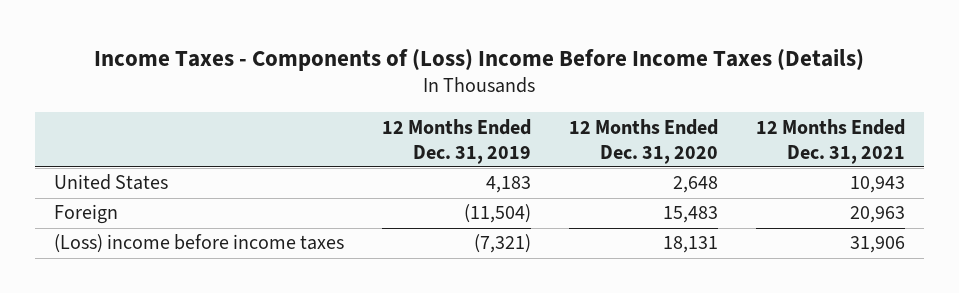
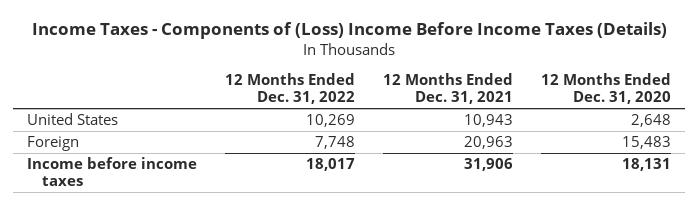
- | 12 Months Ended Dec. 31, 2019 | 12 Months Ended Dec. 31, 2020 | 12 Months Ended Dec. 31, 2021
+ | 12 Months Ended Dec. 31, 2022 | 12 Months Ended Dec. 31, 2021 | 12 Months Ended Dec. 31, 2020
- (Loss) income before income taxes | (7,321) | 18,131 | 31,906
+ Income before income taxes | 18,017 | 31,906 | 18,131

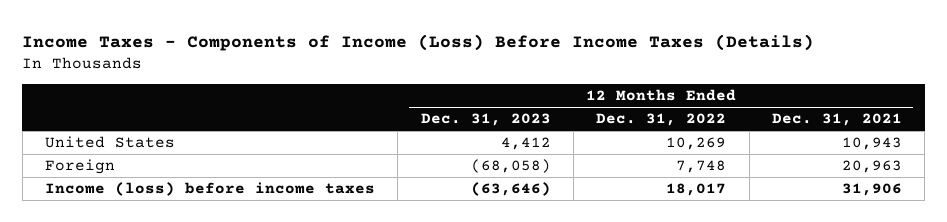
- Income Taxes - Components of (Loss) Income Before Income Taxes (Details)
+ Income Taxes - Components of Income (Loss) Before Income Taxes (Details)
- | 12 Months Ended Dec. 31, 2022 | 12 Months Ended Dec. 31, 2021 | 12 Months Ended Dec. 31, 2020
+ | 12 Months Ended Dec. 31, 2023 | 12 Months Ended Dec. 31, 2022 | 12 Months Ended Dec. 31, 2021
- Income before income taxes | 18,017 | 31,906 | 18,131
+ Income (loss) before income taxes | (63,646) | 18,017 | 31,906

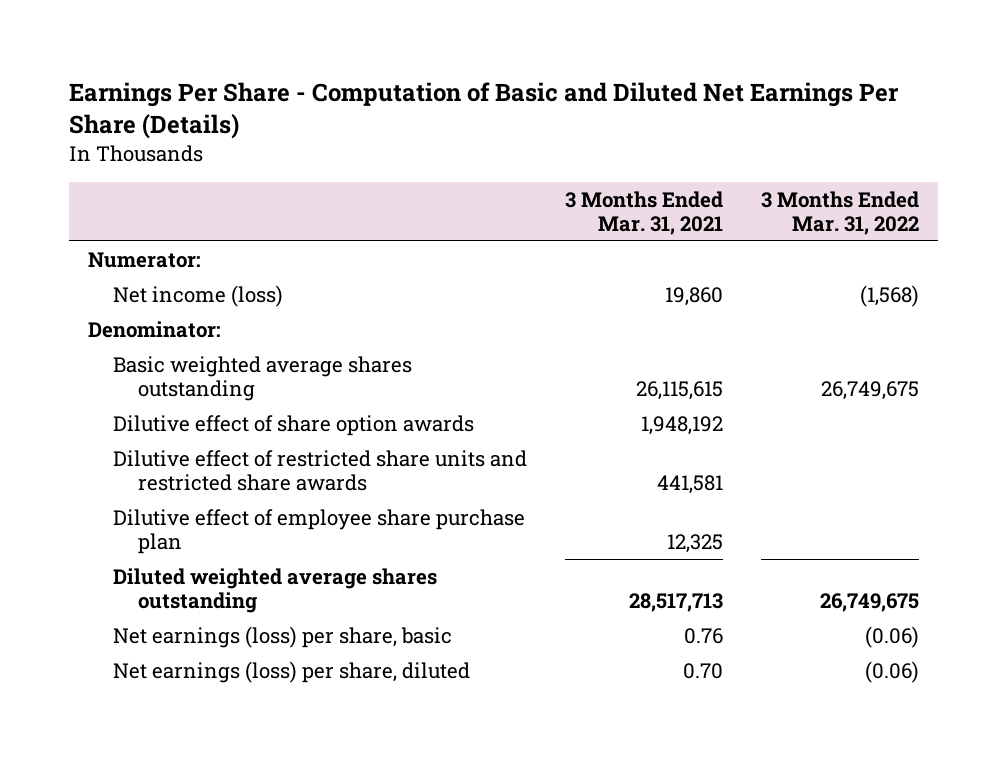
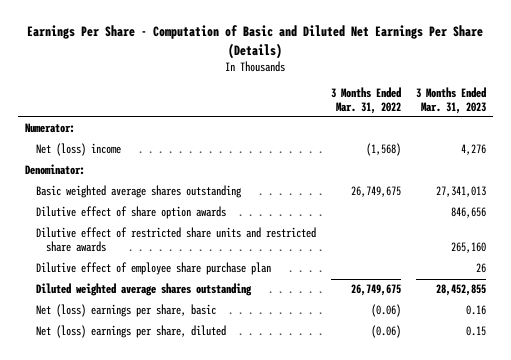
- | 3 Months Ended Mar. 31, 2021 | 3 Months Ended Mar. 31, 2022
+ | 3 Months Ended Mar. 31, 2022 | 3 Months Ended Mar. 31, 2023
- Net income (loss) | 19,860 | (1,568)
+ Net (loss) income | (1,568) | 4,276
- Net earnings (loss) per share, basic | 0.76 | (0.06)
- Net earnings (loss) per share, diluted | 0.70 | (0.06)
+ Net (loss) earnings per share, basic | (0.06) | 0.16
+ Net (loss) earnings per share, diluted | (0.06) | 0.15

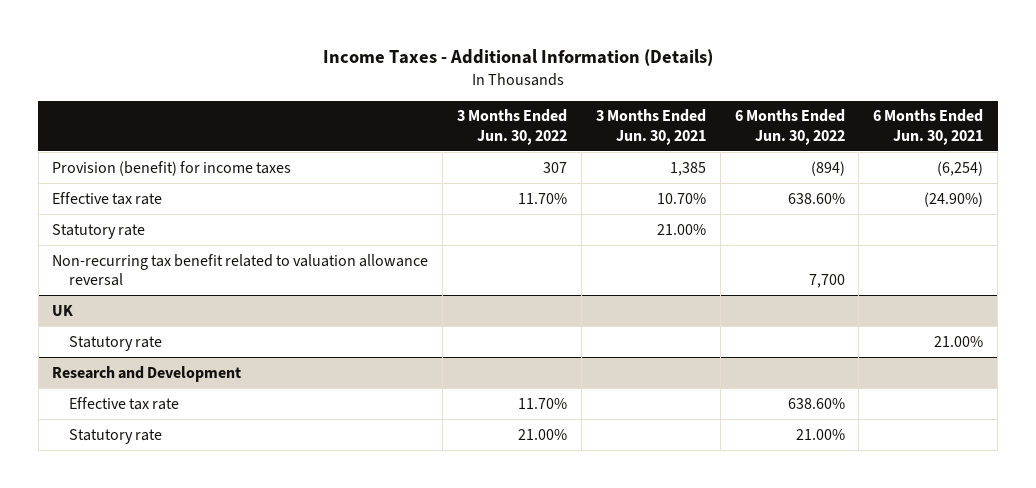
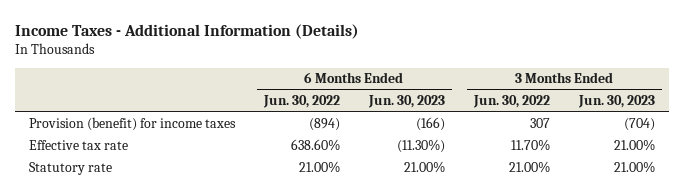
- | 3 Months Ended Jun. 30, 2022 | 3 Months Ended Jun. 30, 2021 | 6 Months Ended Jun. 30, 2022 | 6 Months Ended Jun. 30, 2021
+ | 6 Months Ended Jun. 30, 2022 | 6 Months Ended Jun. 30, 2023 | 3 Months Ended Jun. 30, 2022 | 3 Months Ended Jun. 30, 2023
- Statutory rate | | 21.00% | |
- Non-recurring tax benefit related to valuation allowance reversal | | | 7,700 |
- UK
- Statutory rate | | | | 21.00%
- Research and Development
- Effective tax rate | 11.70% | | 638.60% |

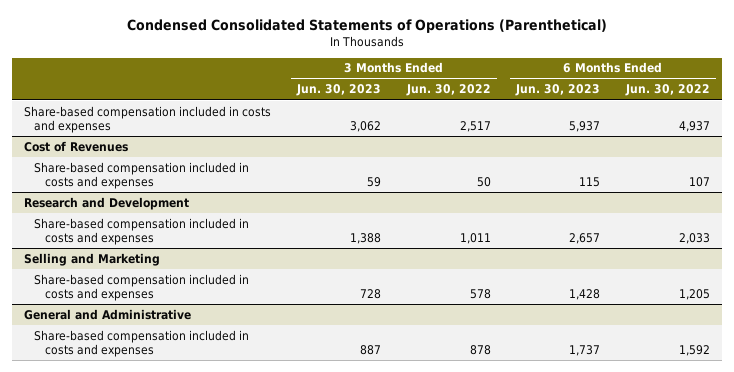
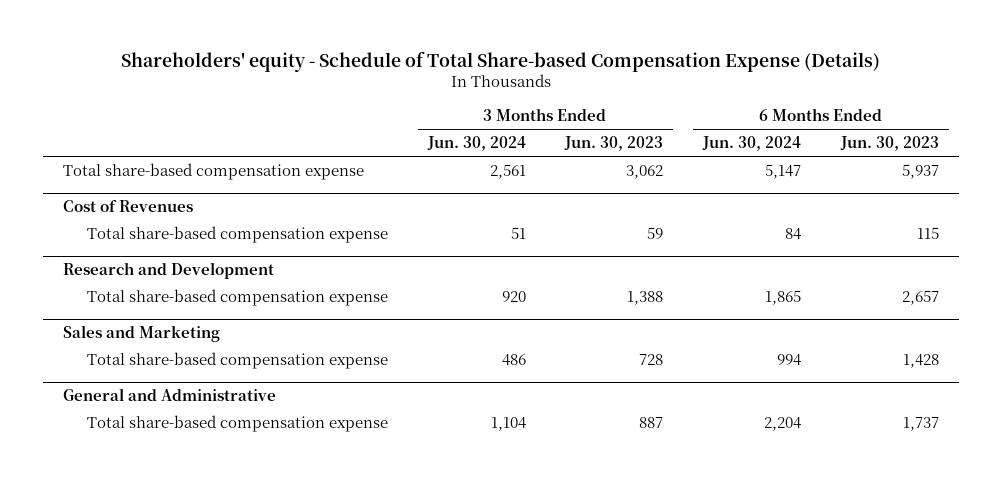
- Condensed Consolidated Statements of Operations (Parenthetical)
+ Shareholders' equity - Schedule of Total Share-based Compensation Expense (Details)
- | 3 Months Ended Jun. 30, 2023 | 3 Months Ended Jun. 30, 2022 | 6 Months Ended Jun. 30, 2023 | 6 Months Ended Jun. 30, 2022
+ | 3 Months Ended Jun. 30, 2024 | 3 Months Ended Jun. 30, 2023 | 6 Months Ended Jun. 30, 2024 | 6 Months Ended Jun. 30, 2023
- Share-based compensation included in costs and expenses | 3,062 | 2,517 | 5,937 | 4,937
+ Total share-based compensation expense | 2,561 | 3,062 | 5,147 | 5,937
@ Cost of Revenues
- Share-based compensation included in costs and expenses | 59 | 50 | 115 | 107
+ Total share-based compensation expense | 51 | 59 | 84 | 115
@ Research and Development
- Share-based compensation included in costs and expenses | 1,388 | 1,011 | 2,657 | 2,033
- Selling and Marketing
- Share-based compensation included in costs and expenses | 728 | 578 | 1,428 | 1,205
@ Research and Development
+ Total share-based compensation expense | 920 | 1,388 | 1,865 | 2,657
+ Sales and Marketing
+ Total share-based compensation expense | 486 | 728 | 994 | 1,428
@ General and Administrative
- Share-based compensation included in costs and expenses | 887 | 878 | 1,737 | 1,592
+ Total share-based compensation expense | 1,104 | 887 | 2,204 | 1,737

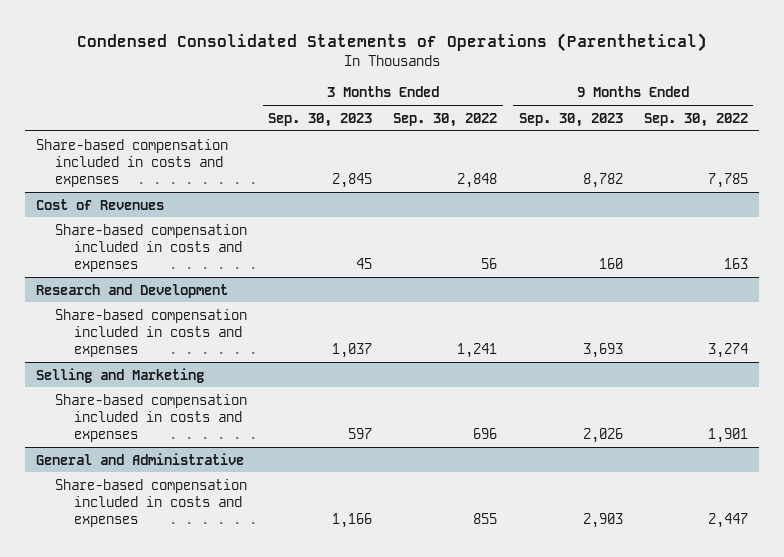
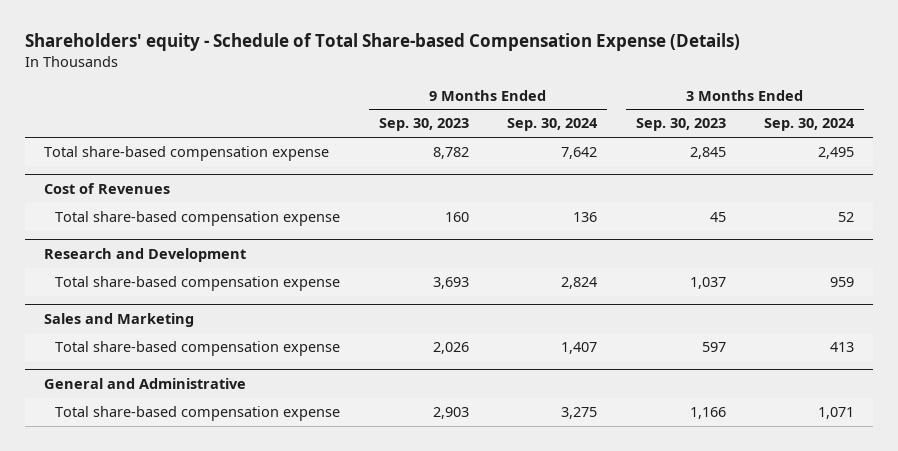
- Condensed Consolidated Statements of Operations (Parenthetical)
+ Shareholders' equity - Schedule of Total Share-based Compensation Expense (Details)
- | 3 Months Ended Sep. 30, 2023 | 3 Months Ended Sep. 30, 2022 | 9 Months Ended Sep. 30, 2023 | 9 Months Ended Sep. 30, 2022
+ | 9 Months Ended Sep. 30, 2023 | 9 Months Ended Sep. 30, 2024 | 3 Months Ended Sep. 30, 2023 | 3 Months Ended Sep. 30, 2024
- Share-based compensation included in costs and expenses | 2,845 | 2,848 | 8,782 | 7,785
+ Total share-based compensation expense | 8,782 | 7,642 | 2,845 | 2,495
@ Cost of Revenues
- Share-based compensation included in costs and expenses | 45 | 56 | 160 | 163
+ Total share-based compensation expense | 160 | 136 | 45 | 52
@ Research and Development
- Share-based compensation included in costs and expenses | 1,037 | 1,241 | 3,693 | 3,274
- Selling and Marketing
- Share-based compensation included in costs and expenses | 597 | 696 | 2,026 | 1,901
@ Research and Development
+ Total share-based compensation expense | 3,693 | 2,824 | 1,037 | 959
+ Sales and Marketing
+ Total share-based compensation expense | 2,026 | 1,407 | 597 | 413
@ General and Administrative
- Share-based compensation included in costs and expenses | 1,166 | 855 | 2,903 | 2,447
+ Total share-based compensation expense | 2,903 | 3,275 | 1,166 | 1,071

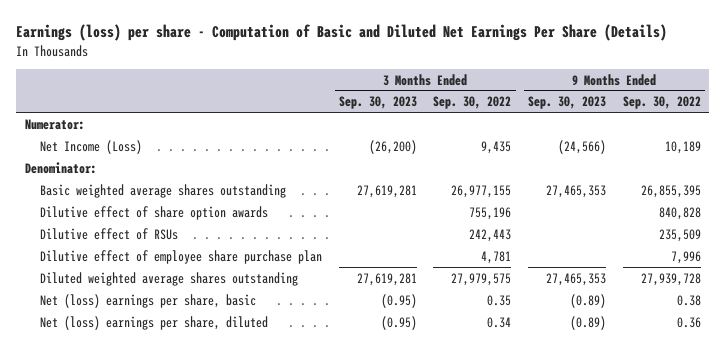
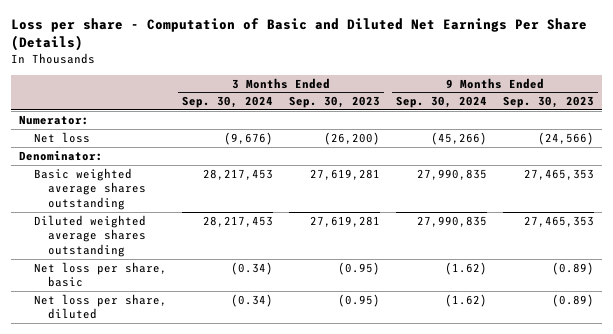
- Earnings (loss) per share - Computation of Basic and Diluted Net Earnings Per Share (Details)
+ Loss per share - Computation of Basic and Diluted Net Earnings Per Share (Details)
- | 3 Months Ended Sep. 30, 2023 | 3 Months Ended Sep. 30, 2022 | 9 Months Ended Sep. 30, 2023 | 9 Months Ended Sep. 30, 2022
+ | 3 Months Ended Sep. 30, 2024 | 3 Months Ended Sep. 30, 2023 | 9 Months Ended Sep. 30, 2024 | 9 Months Ended Sep. 30, 2023
- Net Income (Loss) | (26,200) | 9,435 | (24,566) | 10,189
+ Net loss | (9,676) | (26,200) | (45,266) | (24,566)
- Dilutive effect of share option awards | | 755,196 | | 840,828
- Dilutive effect of RSUs | | 242,443 | | 235,509
- Dilutive effect of employee share purchase plan | | 4,781 | | 7,996
- Net (loss) earnings per share, basic | (0.95) | 0.35 | (0.89) | 0.38
- Net (loss) earnings per share, diluted | (0.95) | 0.34 | (0.89) | 0.36
+ Net loss per share, basic | (0.34) | (0.95) | (1.62) | (0.89)
+ Net loss per share, diluted | (0.34) | (0.95) | (1.62) | (0.89)

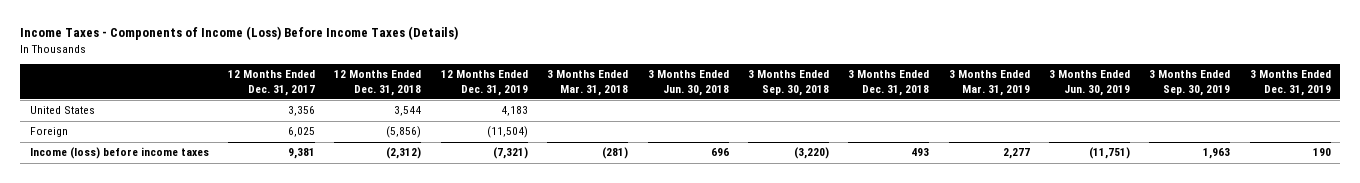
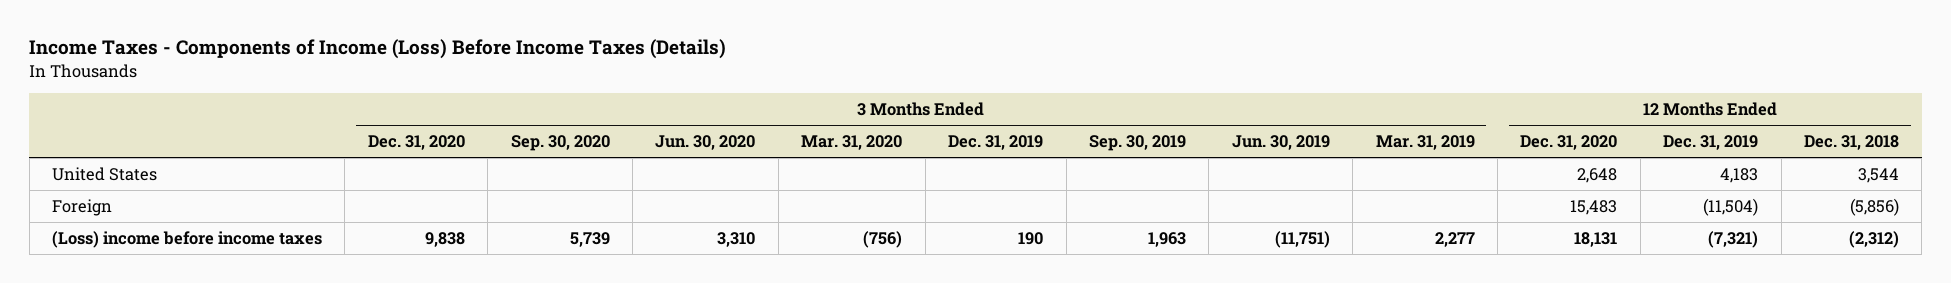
- | 12 Months Ended Dec. 31, 2017 | 12 Months Ended Dec. 31, 2018 | 12 Months Ended Dec. 31, 2019 | 3 Months Ended Mar. 31, 2018 | 3 Months Ended Jun. 30, 2018 | 3 Months Ended Sep. 30, 2018 | 3 Months Ended Dec. 31, 2018 | 3 Months Ended Mar. 31, 2019 | 3 Months Ended Jun. 30, 2019 | 3 Months Ended Sep. 30, 2019 | 3 Months Ended Dec. 31, 2019
+ | 3 Months Ended Dec. 31, 2020 | 3 Months Ended Sep. 30, 2020 | 3 Months Ended Jun. 30, 2020 | 3 Months Ended Mar. 31, 2020 | 3 Months Ended Dec. 31, 2019 | 3 Months Ended Sep. 30, 2019 | 3 Months Ended Jun. 30, 2019 | 3 Months Ended Mar. 31, 2019 | 12 Months Ended Dec. 31, 2020 | 12 Months Ended Dec. 31, 2019 | 12 Months Ended Dec. 31, 2018
- Income (loss) before income taxes | 9,381 | (2,312) | (7,321) | (281) | 696 | (3,220) | 493 | 2,277 | (11,751) | 1,963 | 190
+ (Loss) income before income taxes | 9,838 | 5,739 | 3,310 | (756) | 190 | 1,963 | (11,751) | 2,277 | 18,131 | (7,321) | (2,312)

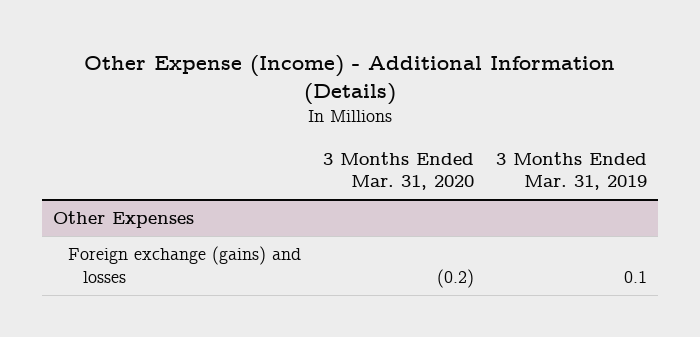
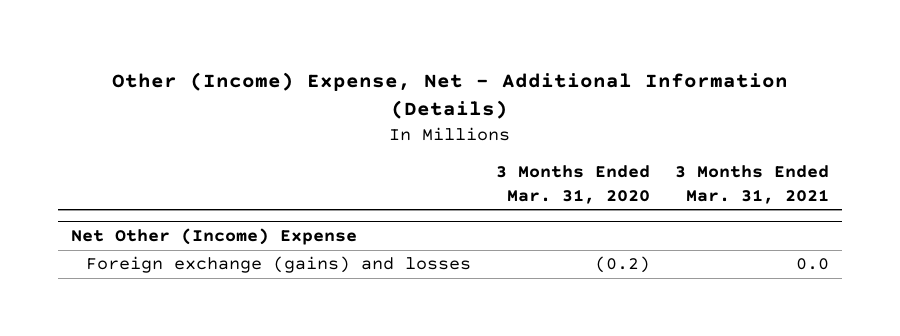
- Other Expense (Income) - Additional Information (Details)
+ Other (Income) Expense, Net - Additional Information (Details)
- | 3 Months Ended Mar. 31, 2020 | 3 Months Ended Mar. 31, 2019
+ | 3 Months Ended Mar. 31, 2020 | 3 Months Ended Mar. 31, 2021
- Other Expenses
+ Net Other (Income) Expense

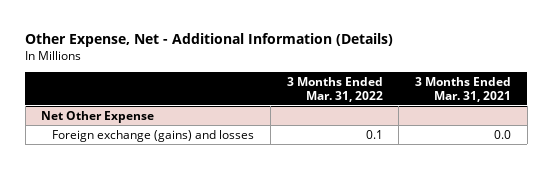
- Other (Income) Expense, Net - Additional Information (Details)
+ Other Expense, Net - Additional Information (Details)
- | 3 Months Ended Mar. 31, 2020 | 3 Months Ended Mar. 31, 2021
+ | 3 Months Ended Mar. 31, 2022 | 3 Months Ended Mar. 31, 2021
- Net Other (Income) Expense
+ Net Other Expense

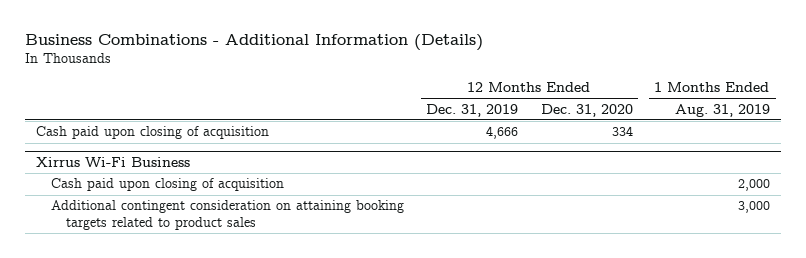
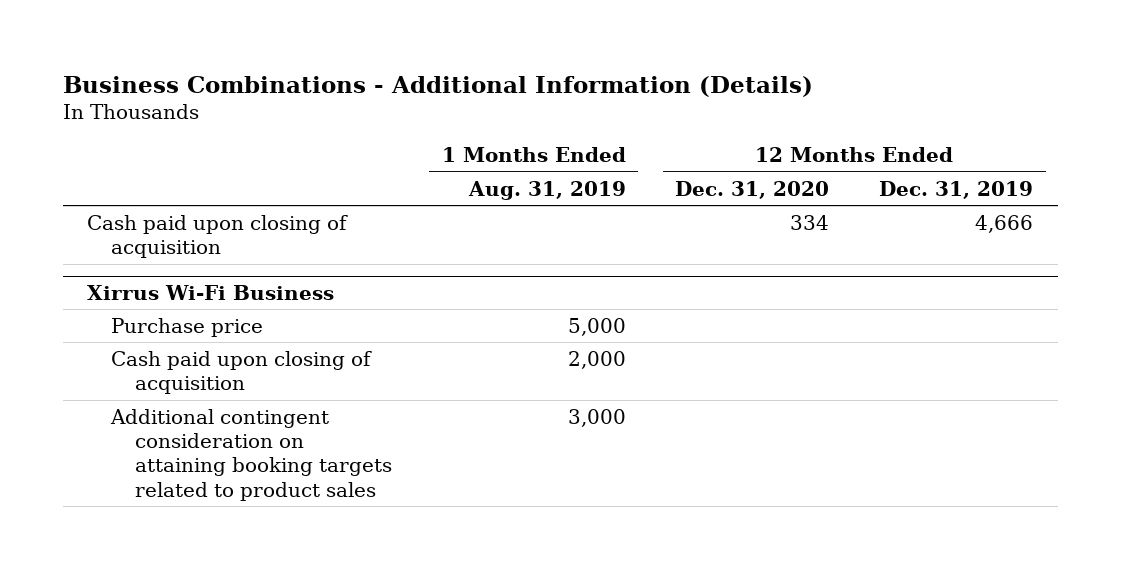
- | 12 Months Ended Dec. 31, 2019 | 12 Months Ended Dec. 31, 2020 | 1 Months Ended Aug. 31, 2019
+ | 1 Months Ended Aug. 31, 2019 | 12 Months Ended Dec. 31, 2020 | 12 Months Ended Dec. 31, 2019
@ Xirrus Wi-Fi Business
+ Purchase price | 5,000 | |

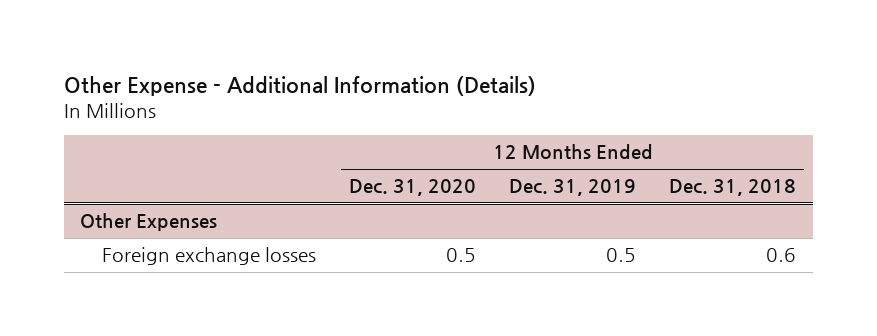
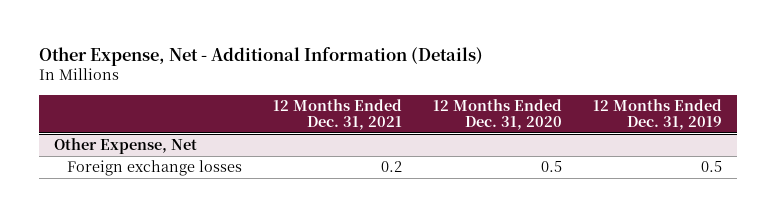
- Other Expense - Additional Information (Details)
+ Other Expense, Net - Additional Information (Details)
- | 12 Months Ended Dec. 31, 2020 | 12 Months Ended Dec. 31, 2019 | 12 Months Ended Dec. 31, 2018
+ | 12 Months Ended Dec. 31, 2021 | 12 Months Ended Dec. 31, 2020 | 12 Months Ended Dec. 31, 2019
- Other Expenses
+ Other Expense, Net

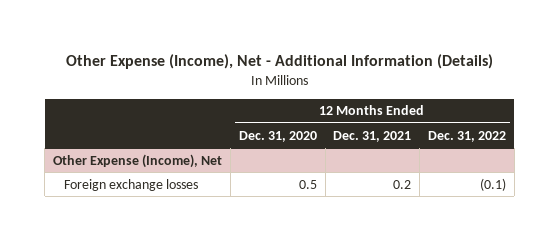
- Other Expense, Net - Additional Information (Details)
+ Other Expense (Income), Net - Additional Information (Details)
- | 12 Months Ended Dec. 31, 2021 | 12 Months Ended Dec. 31, 2020 | 12 Months Ended Dec. 31, 2019
+ | 12 Months Ended Dec. 31, 2020 | 12 Months Ended Dec. 31, 2021 | 12 Months Ended Dec. 31, 2022
- Other Expense, Net
+ Other Expense (Income), Net

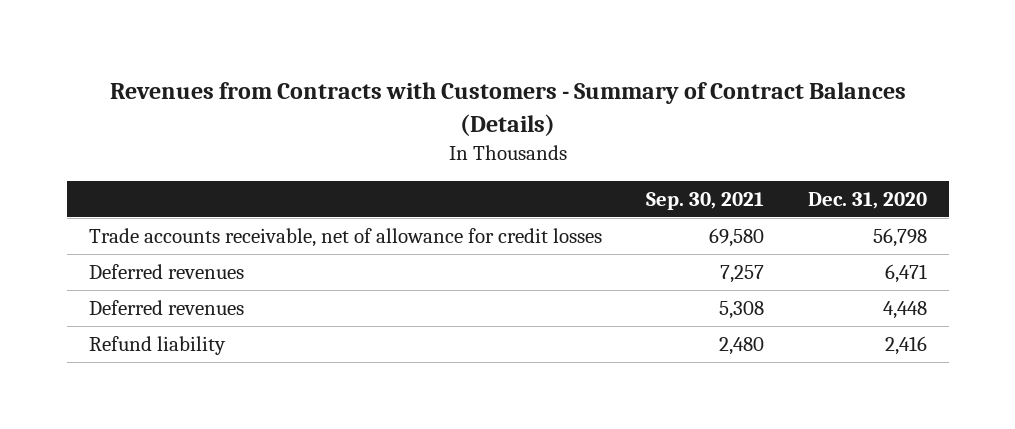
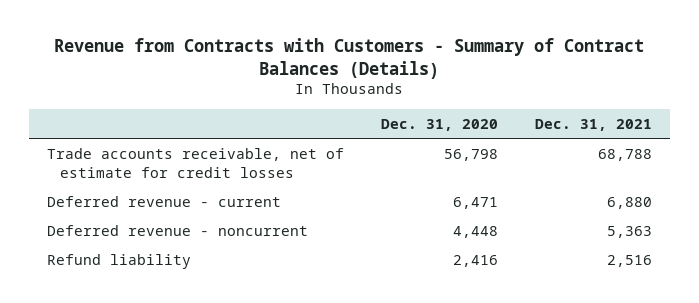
- Revenues from Contracts with Customers - Summary of Contract Balances (Details)
+ Revenue from Contracts with Customers - Summary of Contract Balances (Details)
- | Sep. 30, 2021 | Dec. 31, 2020
+ | Dec. 31, 2020 | Dec. 31, 2021
- Trade accounts receivable, net of allowance for credit losses | 69,580 | 56,798
- Deferred revenues | 7,257 | 6,471
- Deferred revenues | 5,308 | 4,448
+ Trade accounts receivable, net of estimate for credit losses | 56,798 | 68,788
+ Deferred revenue - current | 6,471 | 6,880
+ Deferred revenue - noncurrent | 4,448 | 5,363

